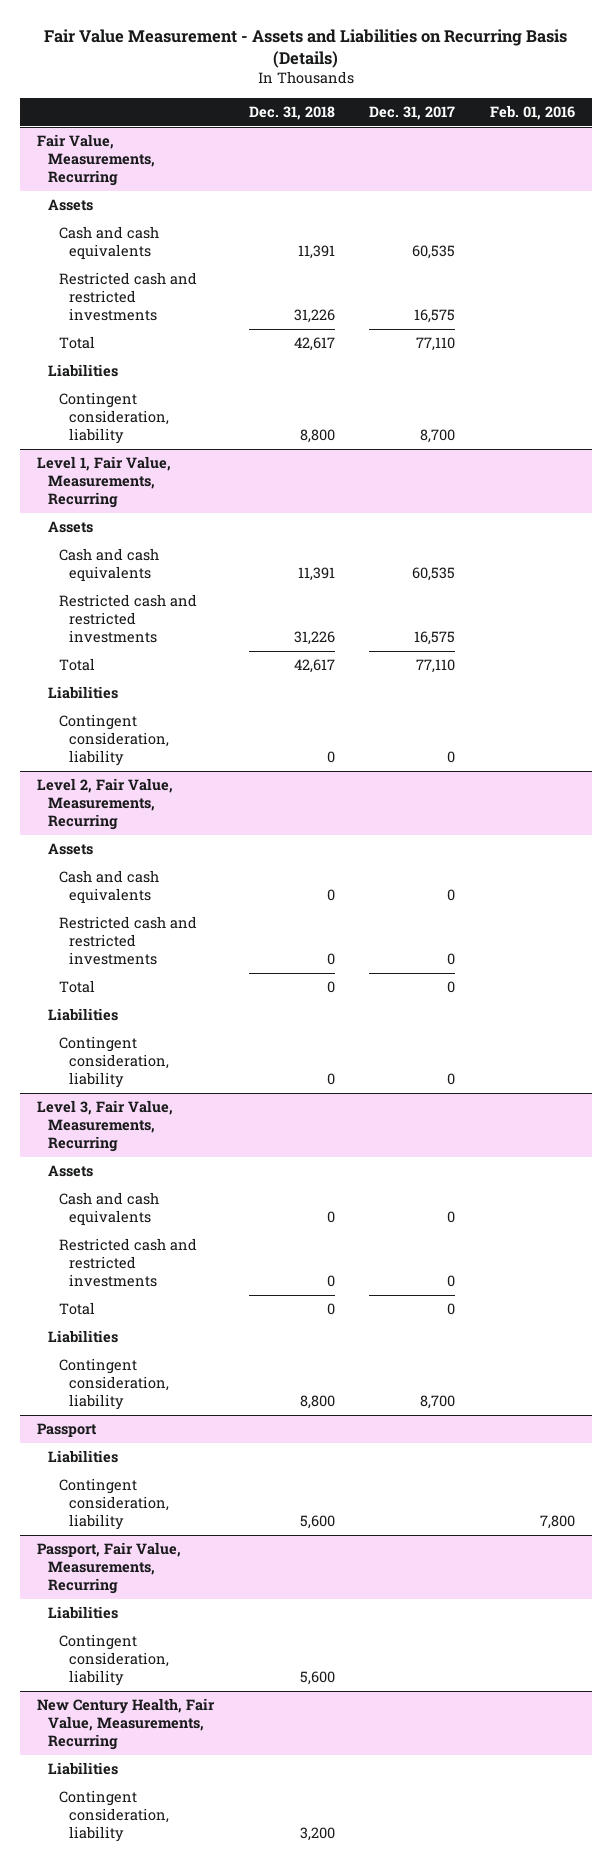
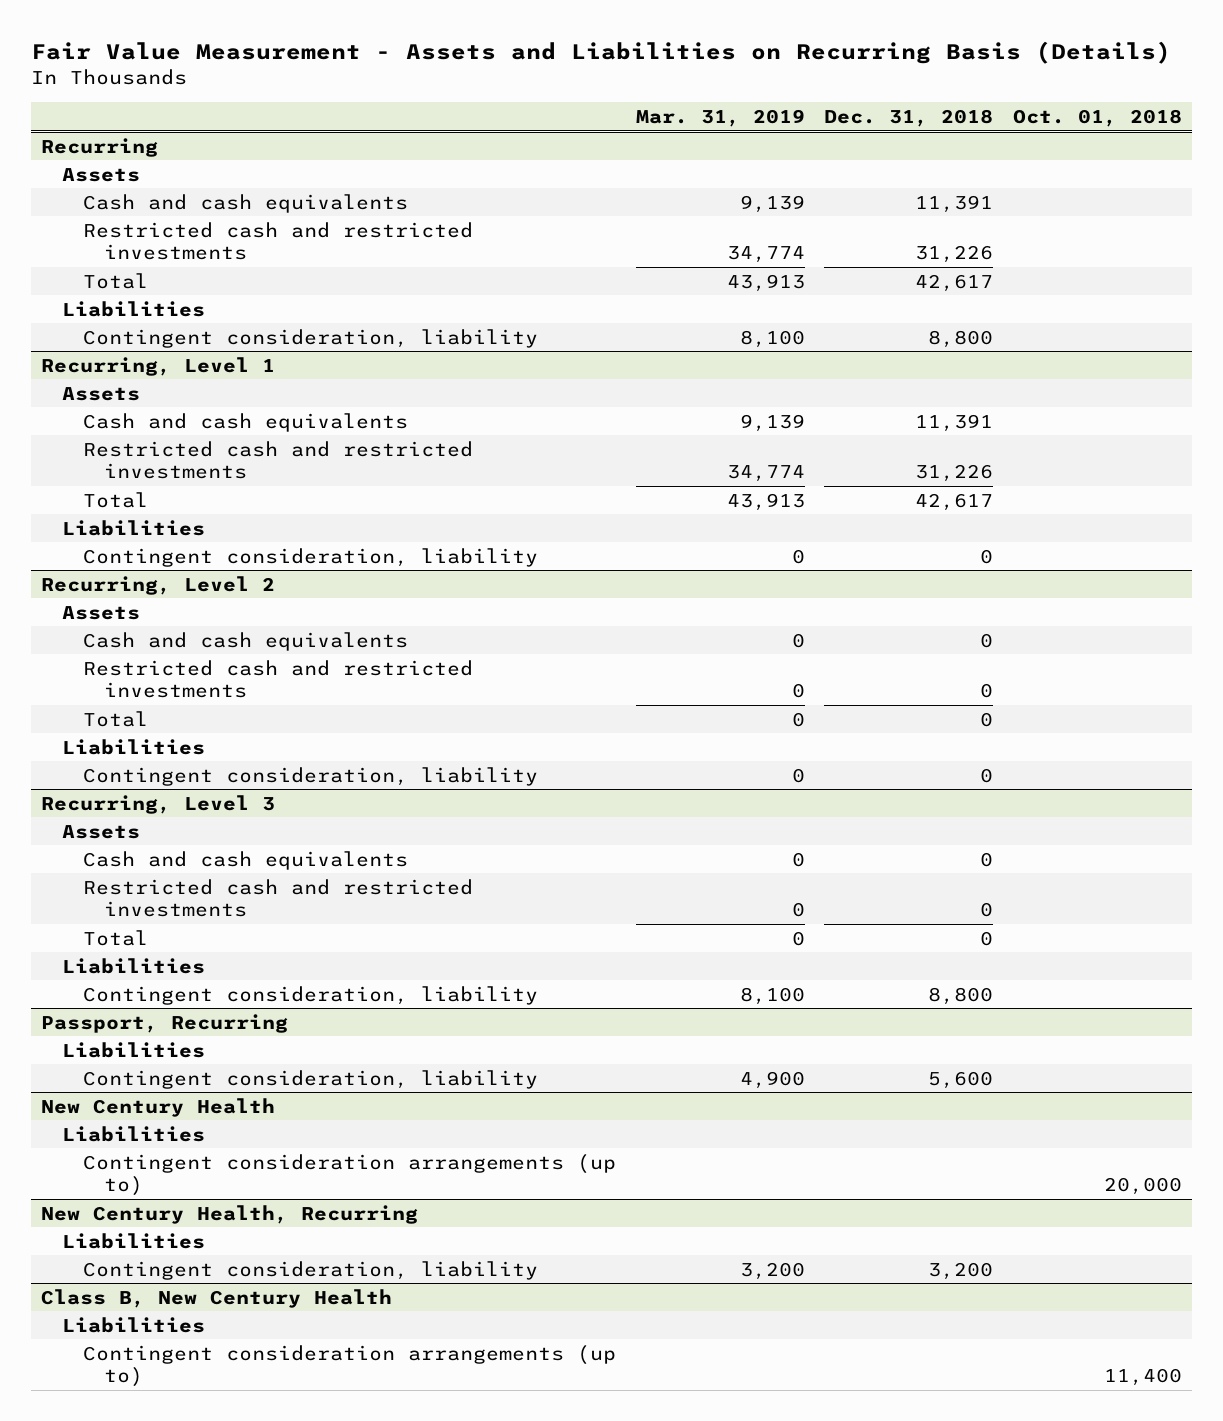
- | Dec. 31, 2018 | Dec. 31, 2017 | Feb. 01, 2016
+ | Mar. 31, 2019 | Dec. 31, 2018 | Oct. 01, 2018
- Fair Value, Measurements, Recurring
+ Recurring
- Level 1, Fair Value, Measurements, Recurring
+ Recurring, Level 1
- Level 2, Fair Value, Measurements, Recurring
+ Recurring, Level 2
- Level 3, Fair Value, Measurements, Recurring
+ Recurring, Level 3
- Passport
+ Passport, Recurring
- Passport, Fair Value, Measurements, Recurring
+ New Century Health
- Contingent consideration, liability | 5,600 | |
- New Century Health, Fair Value, Measurements, Recurring
+ Contingent consideration arrangements (up to) | | | 20,000
+ New Century Health, Recurring
+ Class B, New Century Health
+ Liabilities
+ Contingent consideration arrangements (up to) | | | 11,400

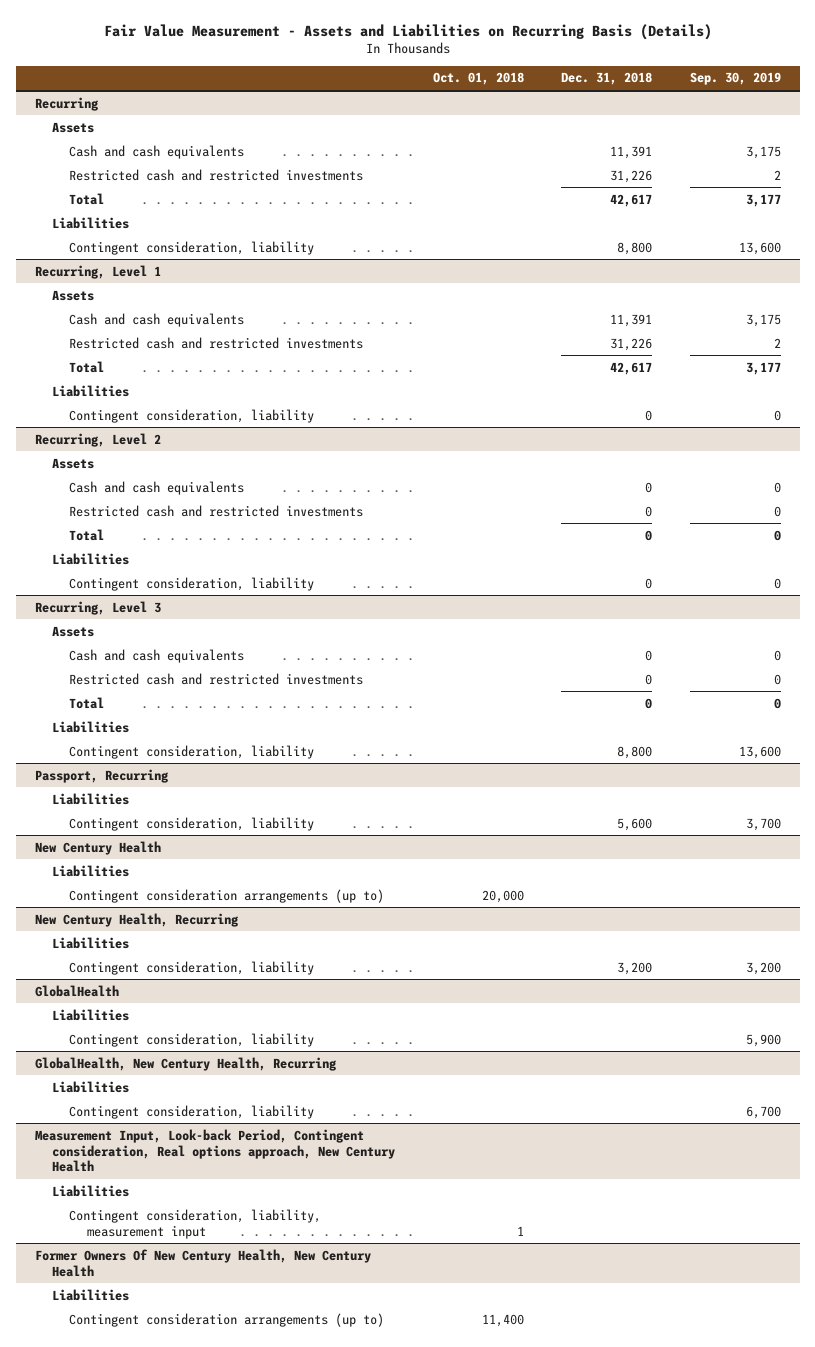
- | Mar. 31, 2019 | Dec. 31, 2018 | Oct. 01, 2018
+ | Oct. 01, 2018 | Dec. 31, 2018 | Sep. 30, 2019
- Class B, New Century Health
+ GlobalHealth
+ Contingent consideration, liability | | | 5,900
+ GlobalHealth, New Century Health, Recurring
+ Liabilities
+ Contingent consideration, liability | | | 6,700
+ Measurement Input, Look-back Period, Contingent consideration, Real options approach, New Century Health
+ Liabilities
+ Contingent consideration, liability, measurement input | 1 | |
+ Former Owners Of New Century Health, New Century Health
+ Liabilities

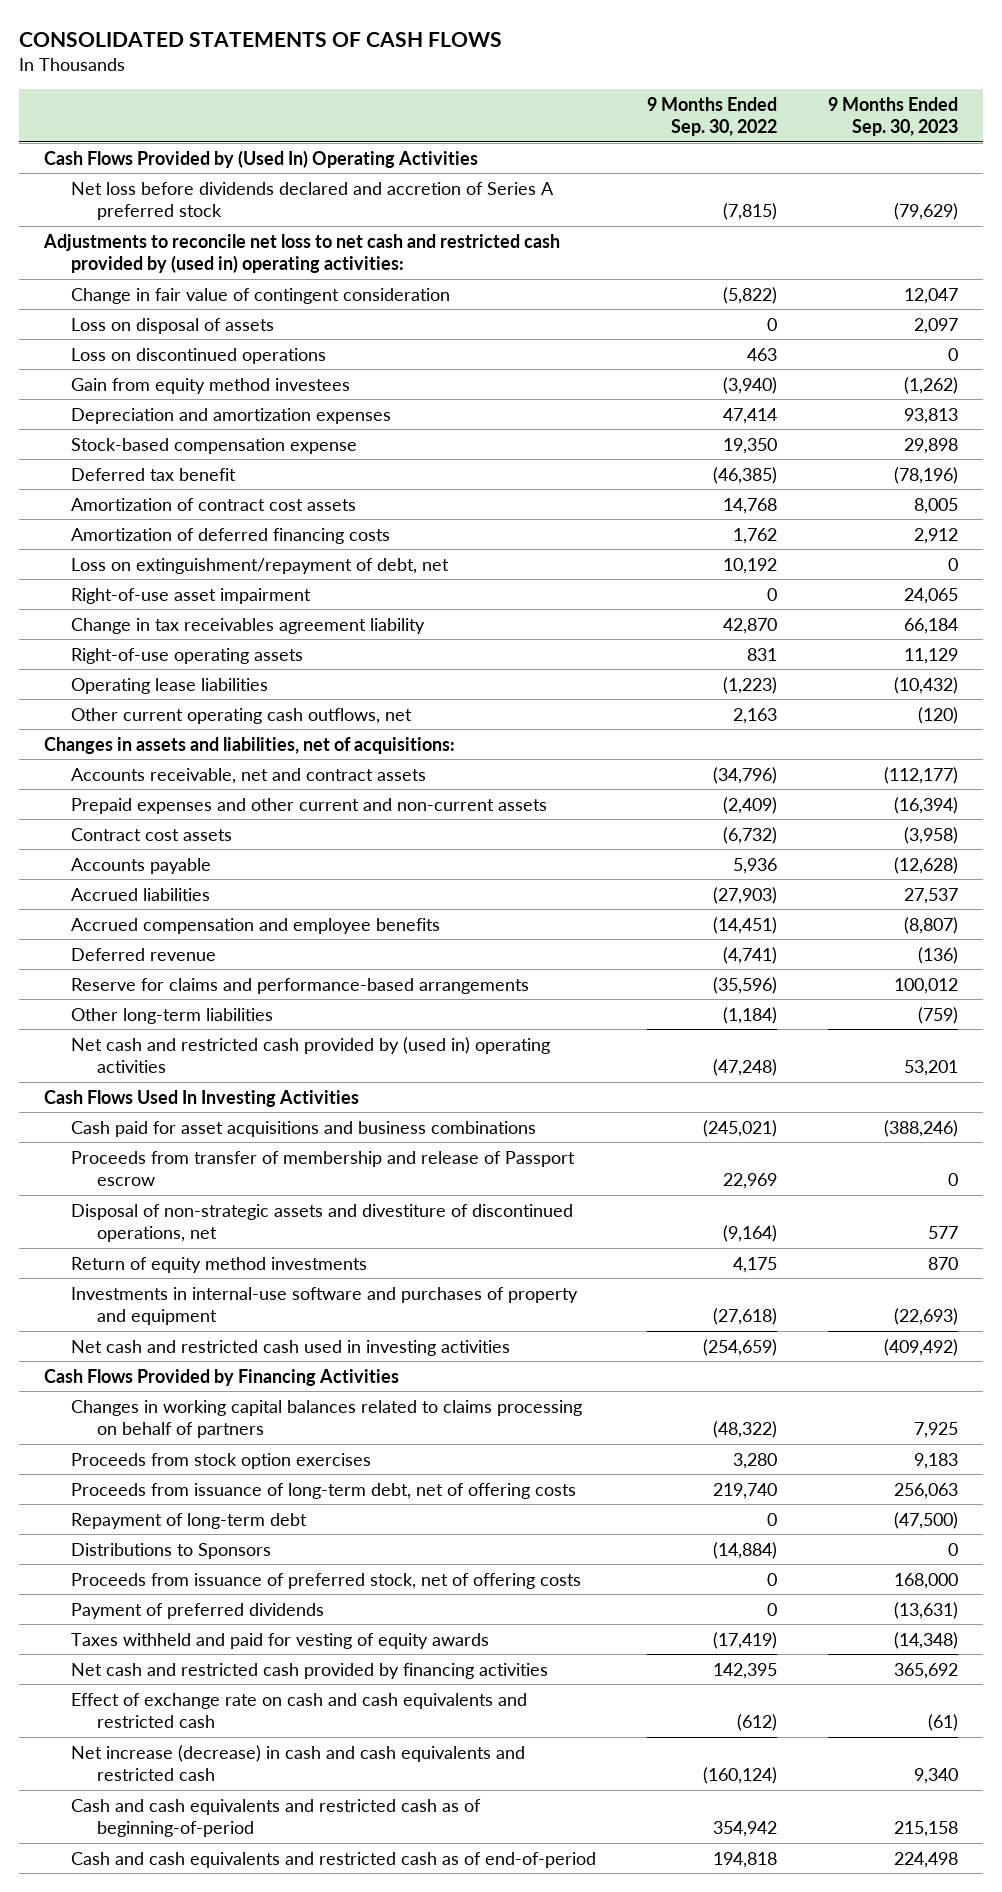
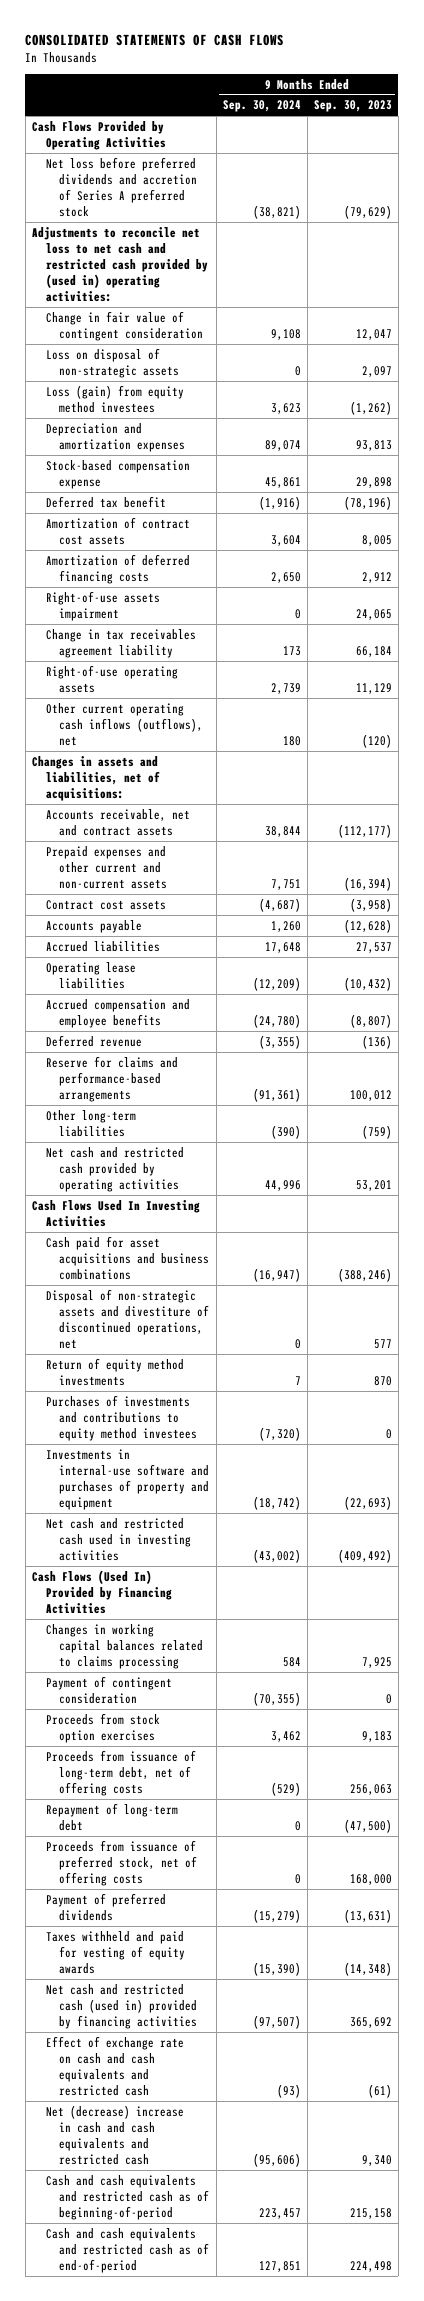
- | 9 Months Ended Sep. 30, 2022 | 9 Months Ended Sep. 30, 2023
+ | 9 Months Ended Sep. 30, 2024 | 9 Months Ended Sep. 30, 2023
- Cash Flows Provided by (Used In) Operating Activities
- Net loss before dividends declared and accretion of Series A preferred stock | (7,815) | (79,629)
+ Cash Flows Provided by Operating Activities
+ Net loss before preferred dividends and accretion of Series A preferred stock | (38,821) | (79,629)
- Loss on disposal of assets | 0 | 2,097
- Loss on discontinued operations | 463 | 0
- Gain from equity method investees | (3,940) | (1,262)
+ Loss on disposal of non-strategic assets | 0 | 2,097
+ Loss (gain) from equity method investees | 3,623 | (1,262)
- Loss on extinguishment/repayment of debt, net | 10,192 | 0
- Right-of-use asset impairment | 0 | 24,065
+ Right-of-use assets impairment | 0 | 24,065
- Other current operating cash outflows, net | 2,163 | (120)
+ Other current operating cash inflows (outflows), net | 180 | (120)
moved down: Operating lease liabilities | (12,209) | (10,432)
- Net cash and restricted cash provided by (used in) operating activities | (47,248) | 53,201
+ Net cash and restricted cash provided by operating activities | 44,996 | 53,201
- Proceeds from transfer of membership and release of Passport escrow | 22,969 | 0
+ Purchases of investments and contributions to equity method investees | (7,320) | 0
- Cash Flows Provided by Financing Activities
- Changes in working capital balances related to claims processing on behalf of partners | (48,322) | 7,925
+ Cash Flows (Used In) Provided by Financing Activities
+ Changes in working capital balances related to claims processing | 584 | 7,925
+ Payment of contingent consideration | (70,355) | 0
- Distributions to Sponsors | (14,884) | 0
- Net cash and restricted cash provided by financing activities | 142,395 | 365,692
+ Net cash and restricted cash (used in) provided by financing activities | (97,507) | 365,692
- Net increase (decrease) in cash and cash equivalents and restricted cash | (160,124) | 9,340
+ Net (decrease) increase in cash and cash equivalents and restricted cash | (95,606) | 9,340

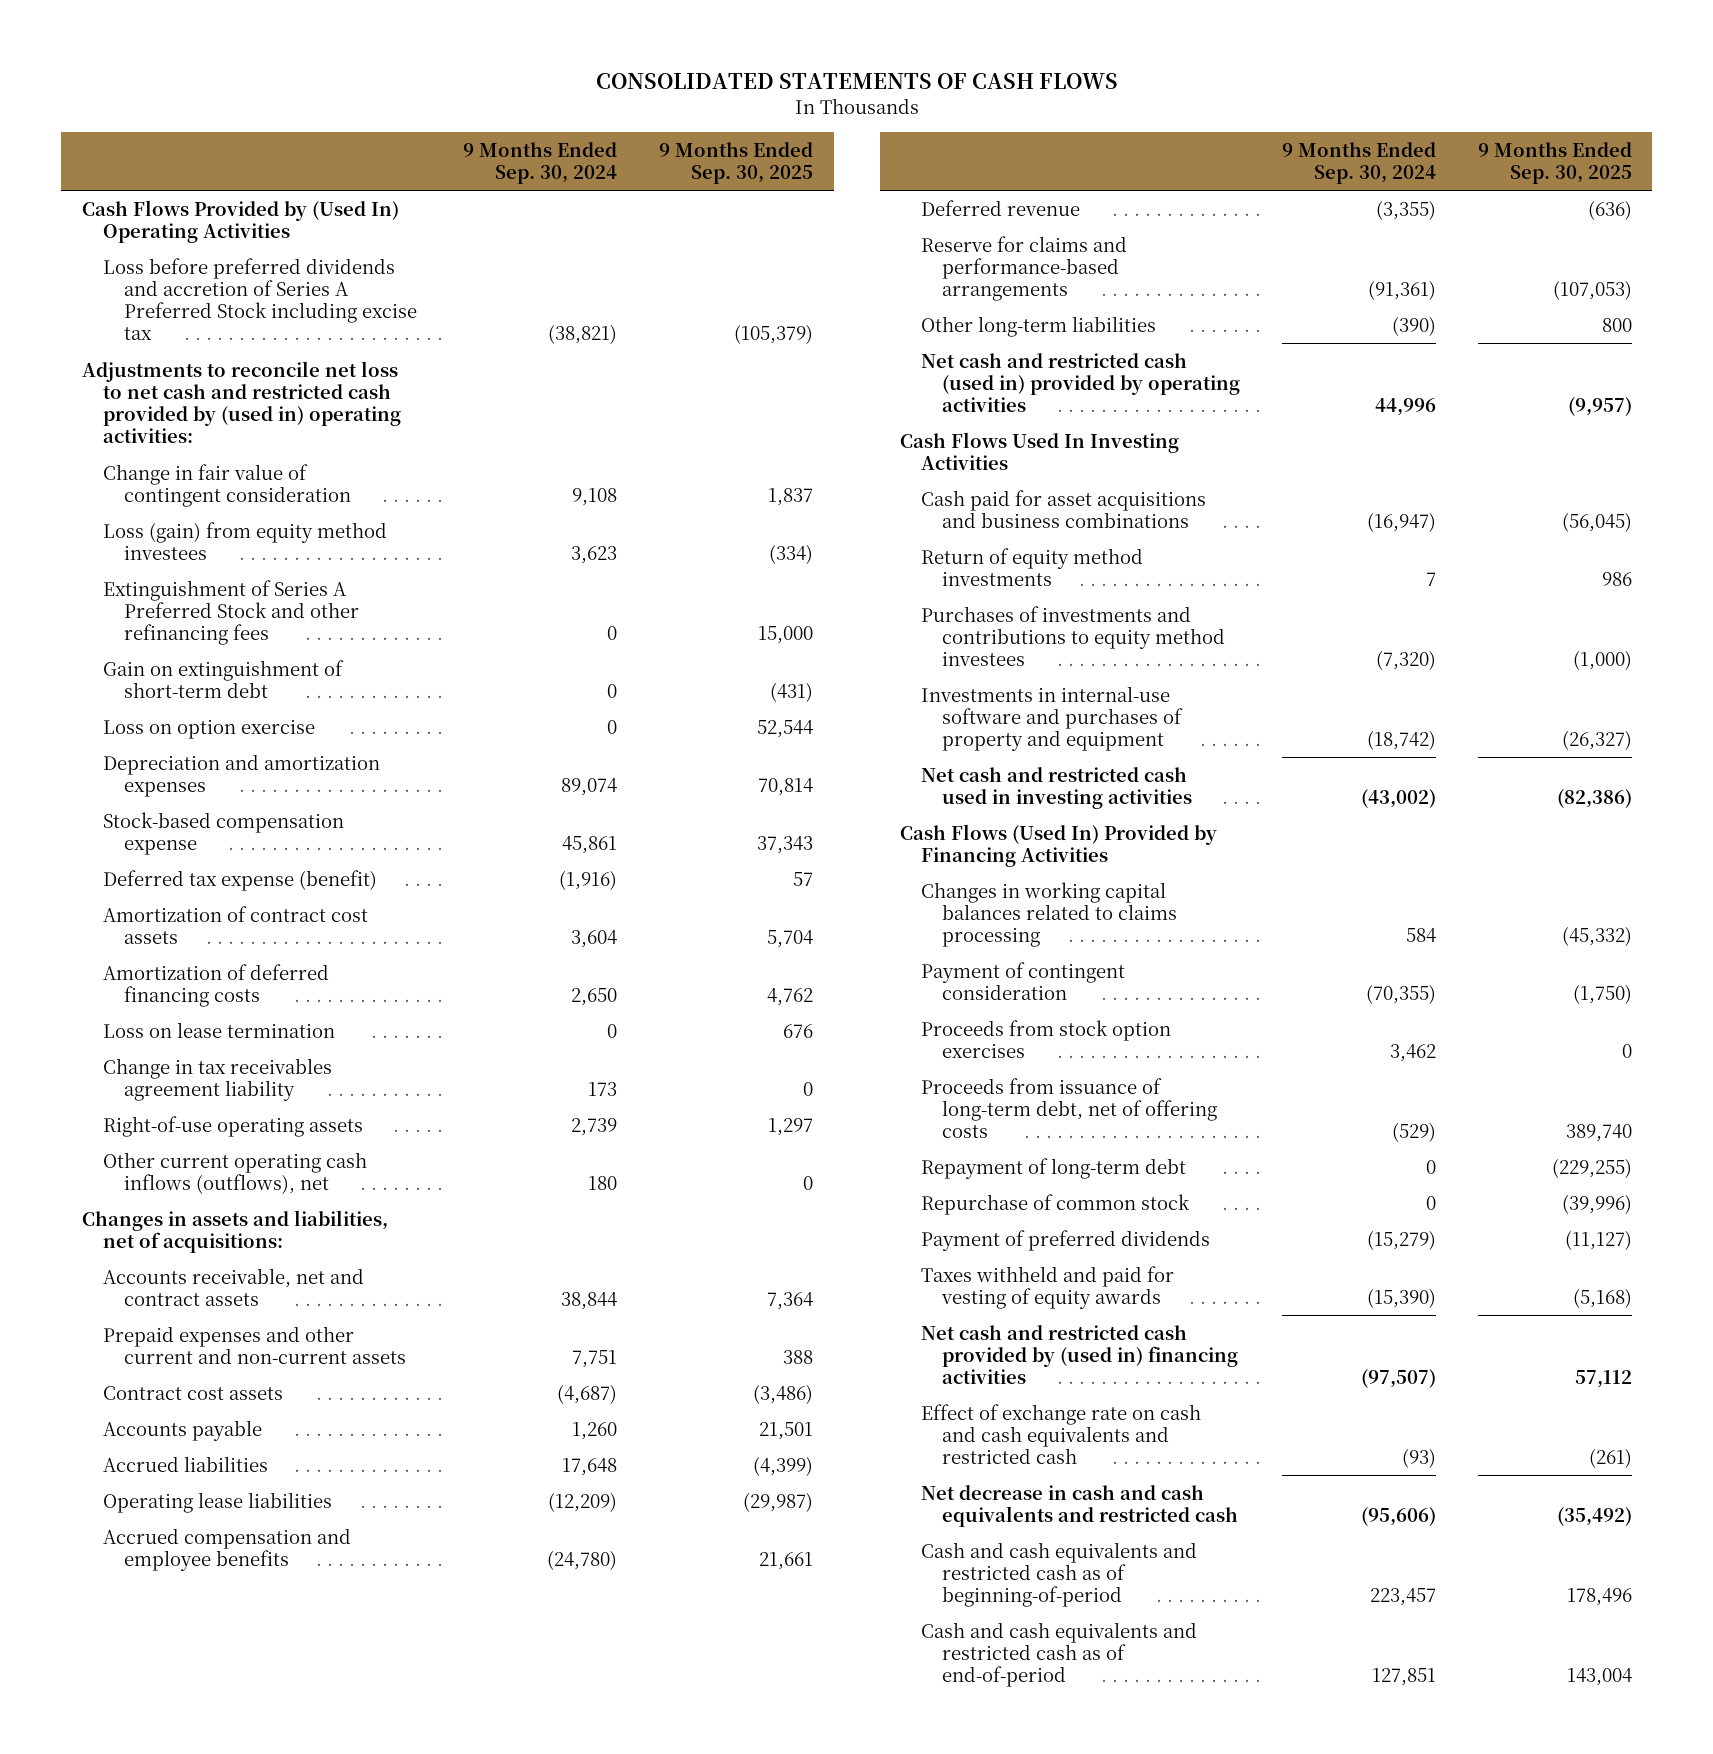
- | 9 Months Ended Sep. 30, 2024 | 9 Months Ended Sep. 30, 2023
+ | 9 Months Ended Sep. 30, 2024 | 9 Months Ended Sep. 30, 2025
- Cash Flows Provided by Operating Activities
- Net loss before preferred dividends and accretion of Series A preferred stock | (38,821) | (79,629)
+ Cash Flows Provided by (Used In) Operating Activities
+ Loss before preferred dividends and accretion of Series A Preferred Stock including excise tax | (38,821) | (105,379)
- Loss on disposal of non-strategic assets | 0 | 2,097
+ Extinguishment of Series A Preferred Stock and other refinancing fees | 0 | 15,000
+ Gain on extinguishment of short-term debt | 0 | (431)
+ Loss on option exercise | 0 | 52,544
- Deferred tax benefit | (1,916) | (78,196)
+ Deferred tax expense (benefit) | (1,916) | 57
- Right-of-use assets impairment | 0 | 24,065
+ Loss on lease termination | 0 | 676
- Net cash and restricted cash provided by operating activities | 44,996 | 53,201
+ Net cash and restricted cash (used in) provided by operating activities | 44,996 | (9,957)
- Disposal of non-strategic assets and divestiture of discontinued operations, net | 0 | 577
- Proceeds from issuance of preferred stock, net of offering costs | 0 | 168,000
+ Repurchase of common stock | 0 | (39,996)
- Net cash and restricted cash (used in) provided by financing activities | (97,507) | 365,692
+ Net cash and restricted cash provided by (used in) financing activities | (97,507) | 57,112
- Net (decrease) increase in cash and cash equivalents and restricted cash | (95,606) | 9,340
+ Net decrease in cash and cash equivalents and restricted cash | (95,606) | (35,492)

